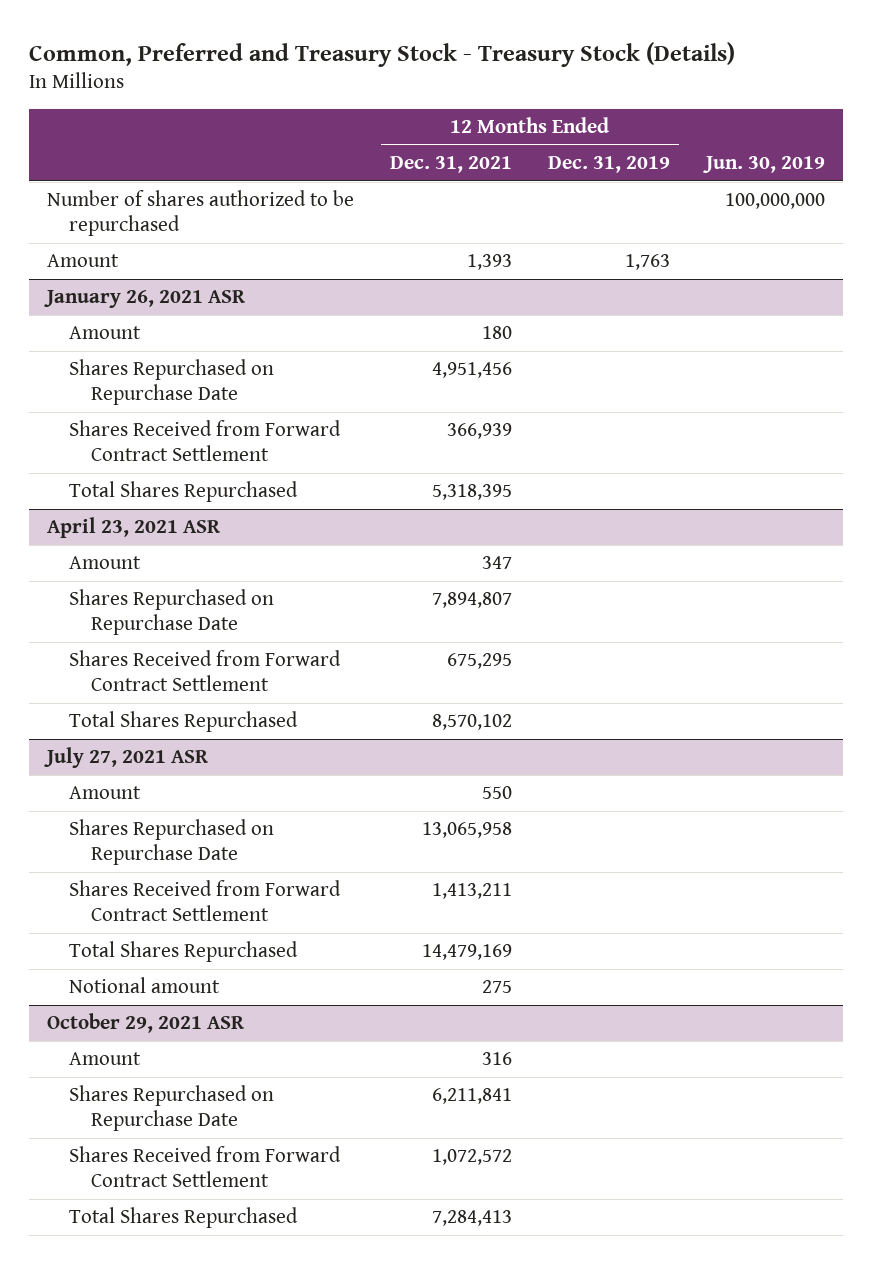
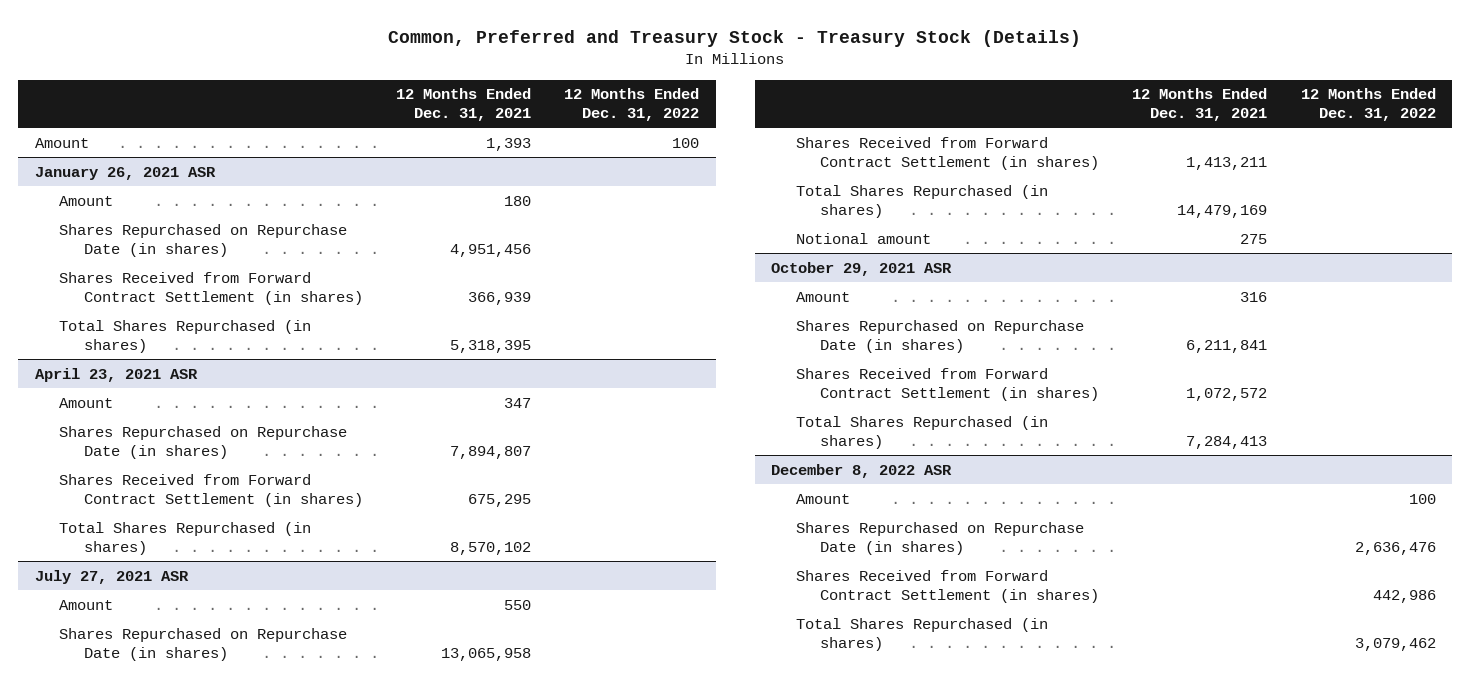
- | 12 Months Ended Dec. 31, 2021 | 12 Months Ended Dec. 31, 2019 | Jun. 30, 2019
+ | 12 Months Ended Dec. 31, 2021 | 12 Months Ended Dec. 31, 2022
- Number of shares authorized to be repurchased | | | 100,000,000
@ January 26, 2021 ASR
- Shares Repurchased on Repurchase Date | 4,951,456 | |
- Shares Received from Forward Contract Settlement | 366,939 | |
- Total Shares Repurchased | 5,318,395 | |
+ Shares Repurchased on Repurchase Date (in shares) | 4,951,456 |
+ Shares Received from Forward Contract Settlement (in shares) | 366,939 |
+ Total Shares Repurchased (in shares) | 5,318,395 |
@ April 23, 2021 ASR
- Shares Repurchased on Repurchase Date | 7,894,807 | |
- Shares Received from Forward Contract Settlement | 675,295 | |
- Total Shares Repurchased | 8,570,102 | |
+ Shares Repurchased on Repurchase Date (in shares) | 7,894,807 |
+ Shares Received from Forward Contract Settlement (in shares) | 675,295 |
+ Total Shares Repurchased (in shares) | 8,570,102 |
@ July 27, 2021 ASR
- Shares Repurchased on Repurchase Date | 13,065,958 | |
- Shares Received from Forward Contract Settlement | 1,413,211 | |
- Total Shares Repurchased | 14,479,169 | |
+ Shares Repurchased on Repurchase Date (in shares) | 13,065,958 |
+ Shares Received from Forward Contract Settlement (in shares) | 1,413,211 |
+ Total Shares Repurchased (in shares) | 14,479,169 |
@ October 29, 2021 ASR
- Shares Repurchased on Repurchase Date | 6,211,841 | |
- Shares Received from Forward Contract Settlement | 1,072,572 | |
- Total Shares Repurchased | 7,284,413 | |
+ Shares Repurchased on Repurchase Date (in shares) | 6,211,841 |
+ Shares Received from Forward Contract Settlement (in shares) | 1,072,572 |
+ Total Shares Repurchased (in shares) | 7,284,413 |
+ December 8, 2022 ASR
+ Amount | | 100
+ Shares Repurchased on Repurchase Date (in shares) | | 2,636,476
+ Shares Received from Forward Contract Settlement (in shares) | | 442,986
+ Total Shares Repurchased (in shares) | | 3,079,462

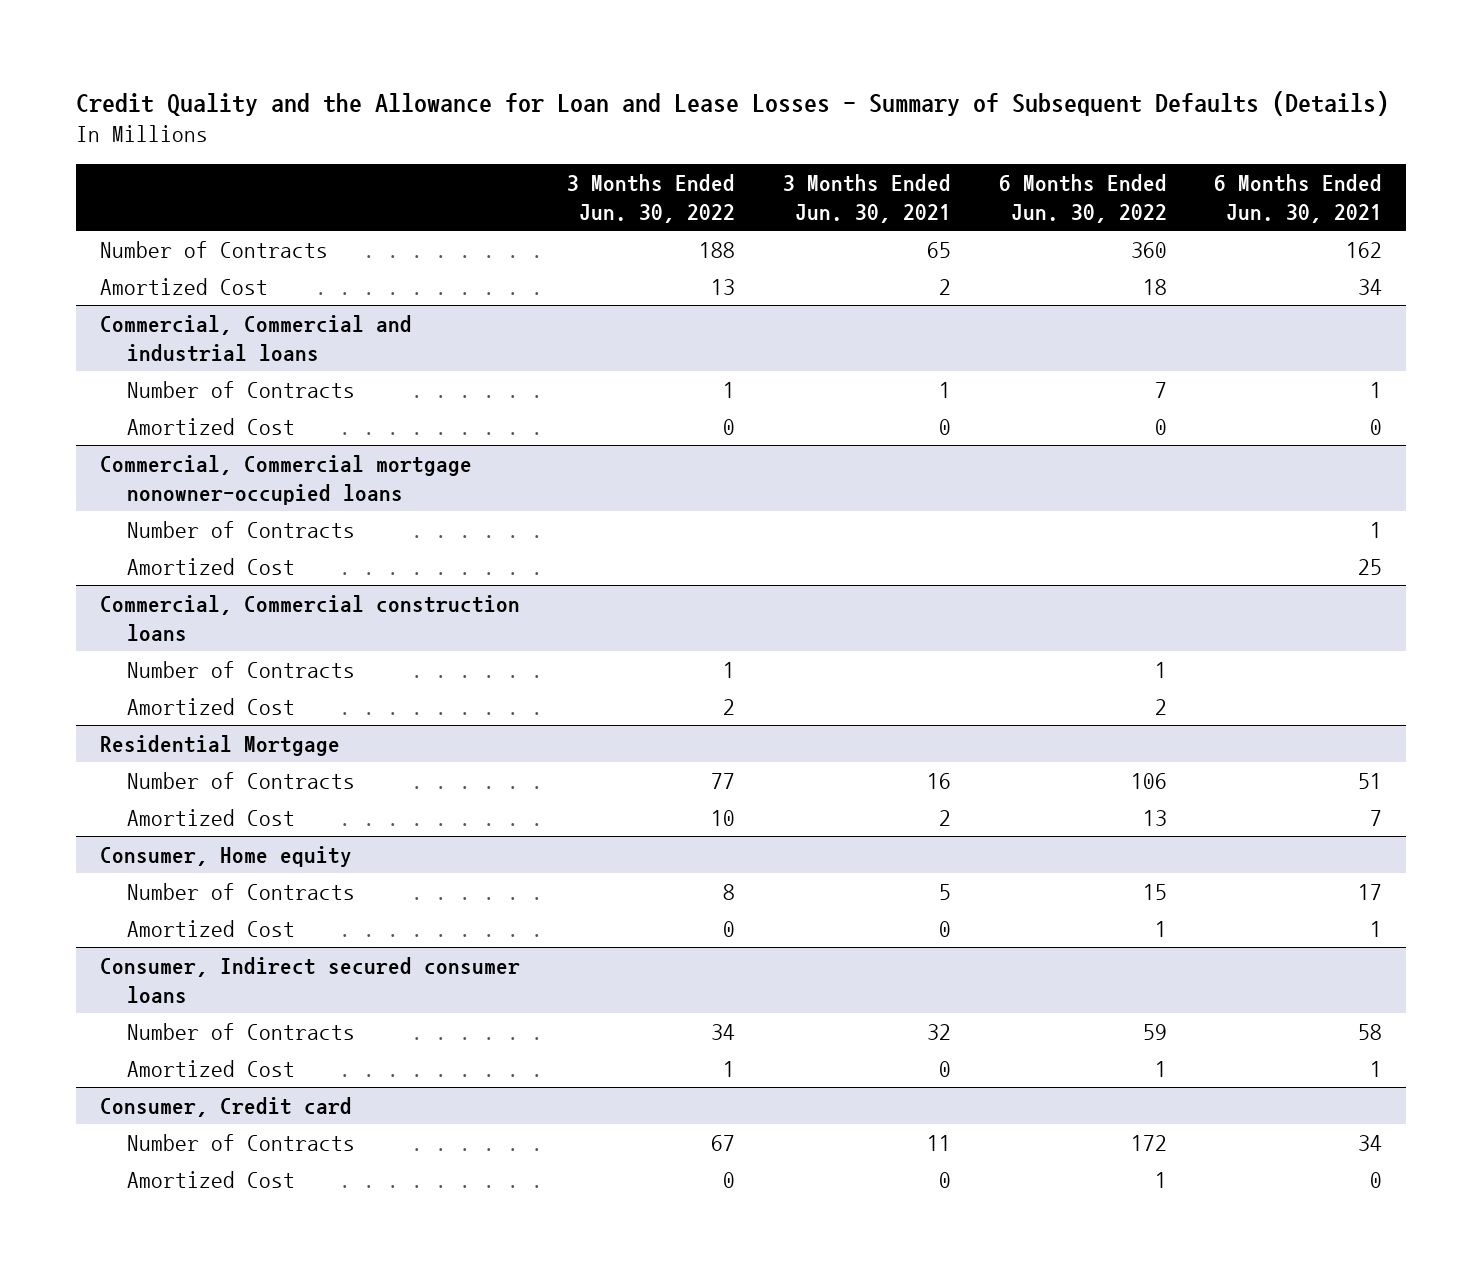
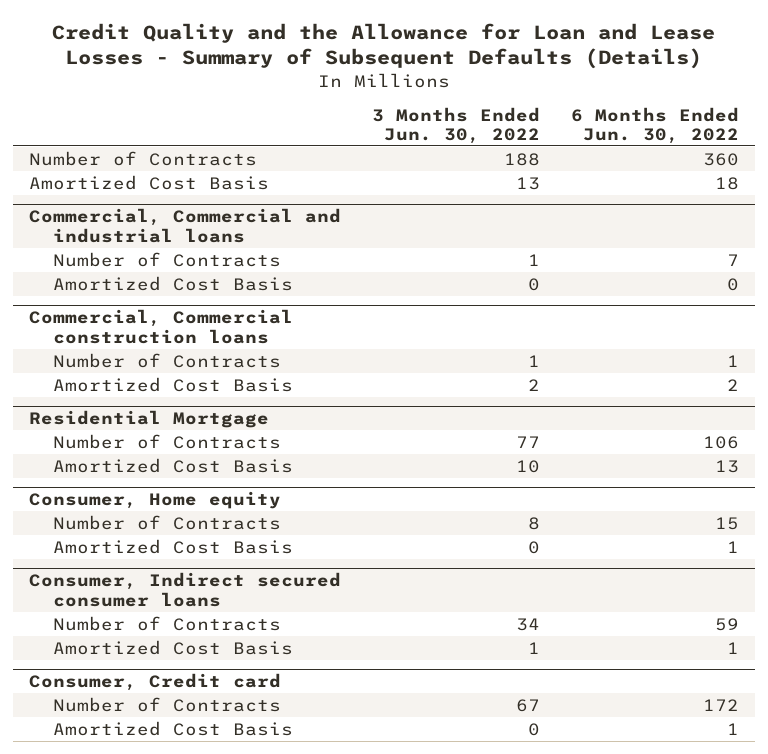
- | 3 Months Ended Jun. 30, 2022 | 3 Months Ended Jun. 30, 2021 | 6 Months Ended Jun. 30, 2022 | 6 Months Ended Jun. 30, 2021
+ | 3 Months Ended Jun. 30, 2022 | 6 Months Ended Jun. 30, 2022
- Amortized Cost | 13 | 2 | 18 | 34
+ Amortized Cost Basis | 13 | 18
@ Commercial, Commercial and industrial loans
- Amortized Cost | 0 | 0 | 0 | 0
- Commercial, Commercial mortgage nonowner-occupied loans
- Number of Contracts | | | | 1
- Amortized Cost | | | | 25
@ Commercial, Commercial and industrial loans
+ Amortized Cost Basis | 0 | 0
@ Commercial, Commercial construction loans
- Amortized Cost | 2 | | 2 |
+ Amortized Cost Basis | 2 | 2
@ Residential Mortgage
- Amortized Cost | 10 | 2 | 13 | 7
+ Amortized Cost Basis | 10 | 13
@ Consumer, Home equity
- Amortized Cost | 0 | 0 | 1 | 1
+ Amortized Cost Basis | 0 | 1
@ Consumer, Indirect secured consumer loans
- Amortized Cost | 1 | 0 | 1 | 1
+ Amortized Cost Basis | 1 | 1
@ Consumer, Credit card
- Amortized Cost | 0 | 0 | 1 | 0
+ Amortized Cost Basis | 0 | 1

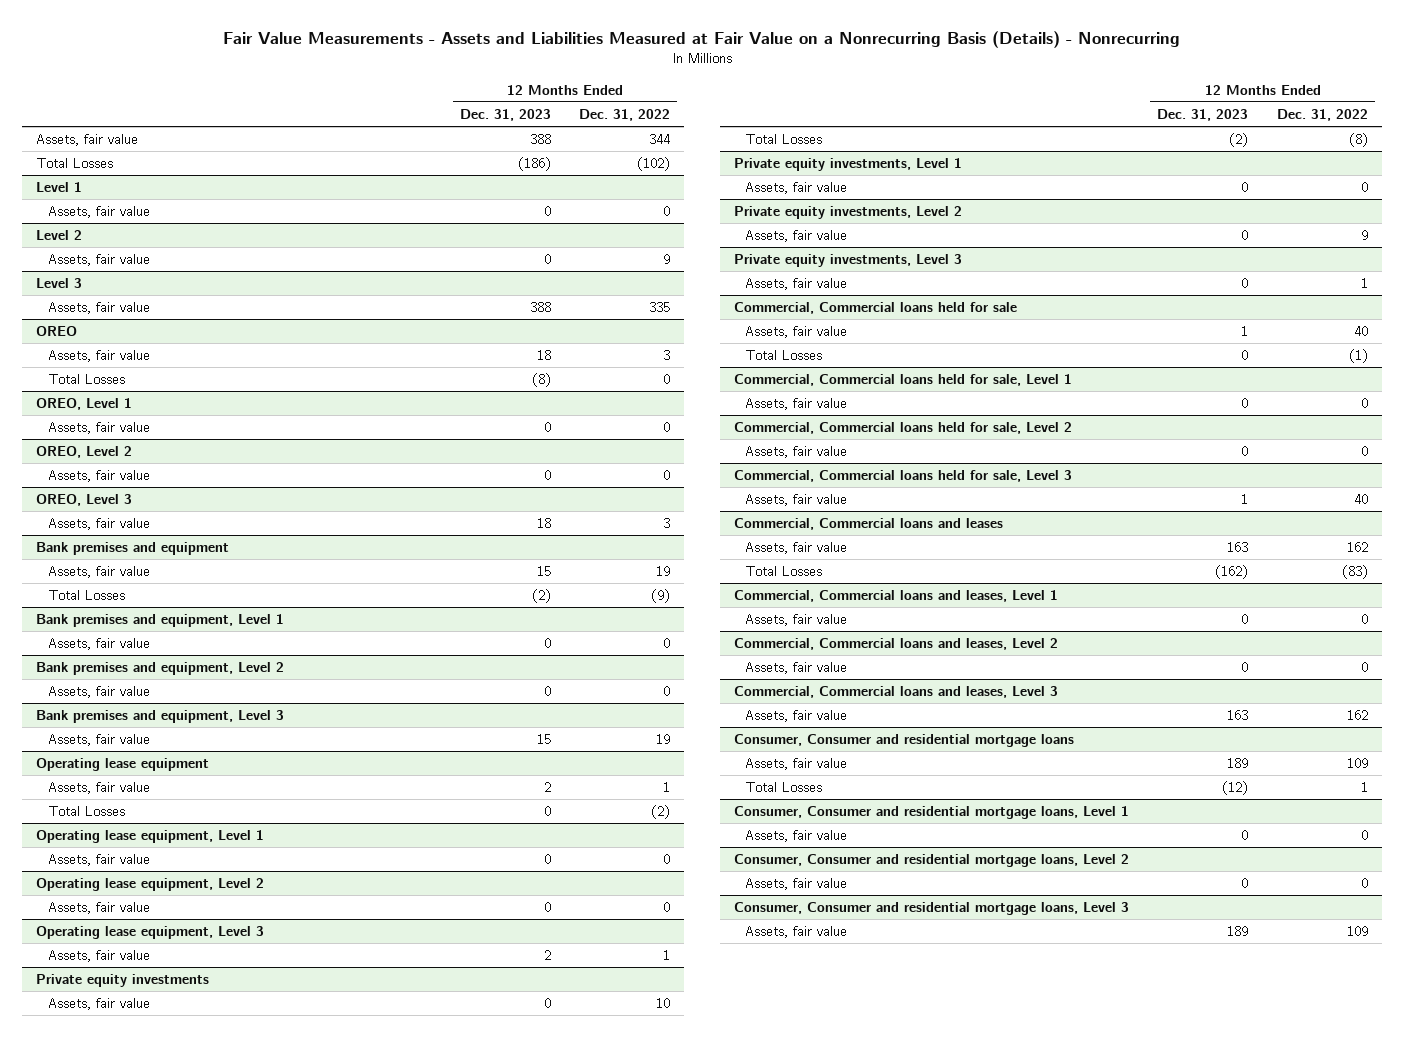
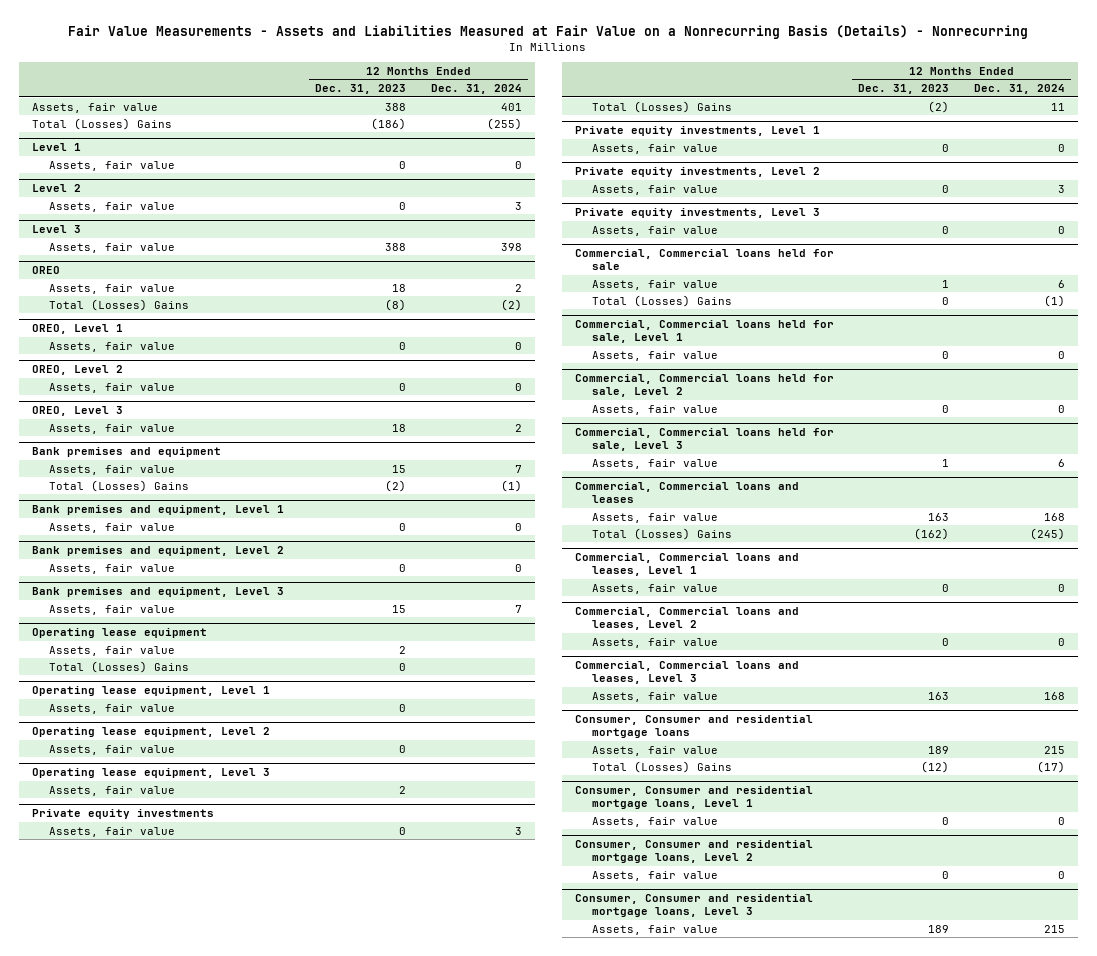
- | 12 Months Ended Dec. 31, 2023 | 12 Months Ended Dec. 31, 2022
+ | 12 Months Ended Dec. 31, 2023 | 12 Months Ended Dec. 31, 2024
- Total Losses | (186) | (102)
+ Total (Losses) Gains | (186) | (255)
@ OREO
- Total Losses | (8) | 0
+ Total (Losses) Gains | (8) | (2)
@ Bank premises and equipment
- Total Losses | (2) | (9)
+ Total (Losses) Gains | (2) | (1)
@ Operating lease equipment
- Total Losses | 0 | (2)
+ Total (Losses) Gains | 0 |
@ Private equity investments
- Total Losses | (2) | (8)
+ Total (Losses) Gains | (2) | 11
@ Commercial, Commercial loans held for sale
- Total Losses | 0 | (1)
+ Total (Losses) Gains | 0 | (1)
@ Commercial, Commercial loans and leases
- Total Losses | (162) | (83)
+ Total (Losses) Gains | (162) | (245)
@ Consumer, Consumer and residential mortgage loans
- Total Losses | (12) | 1
+ Total (Losses) Gains | (12) | (17)

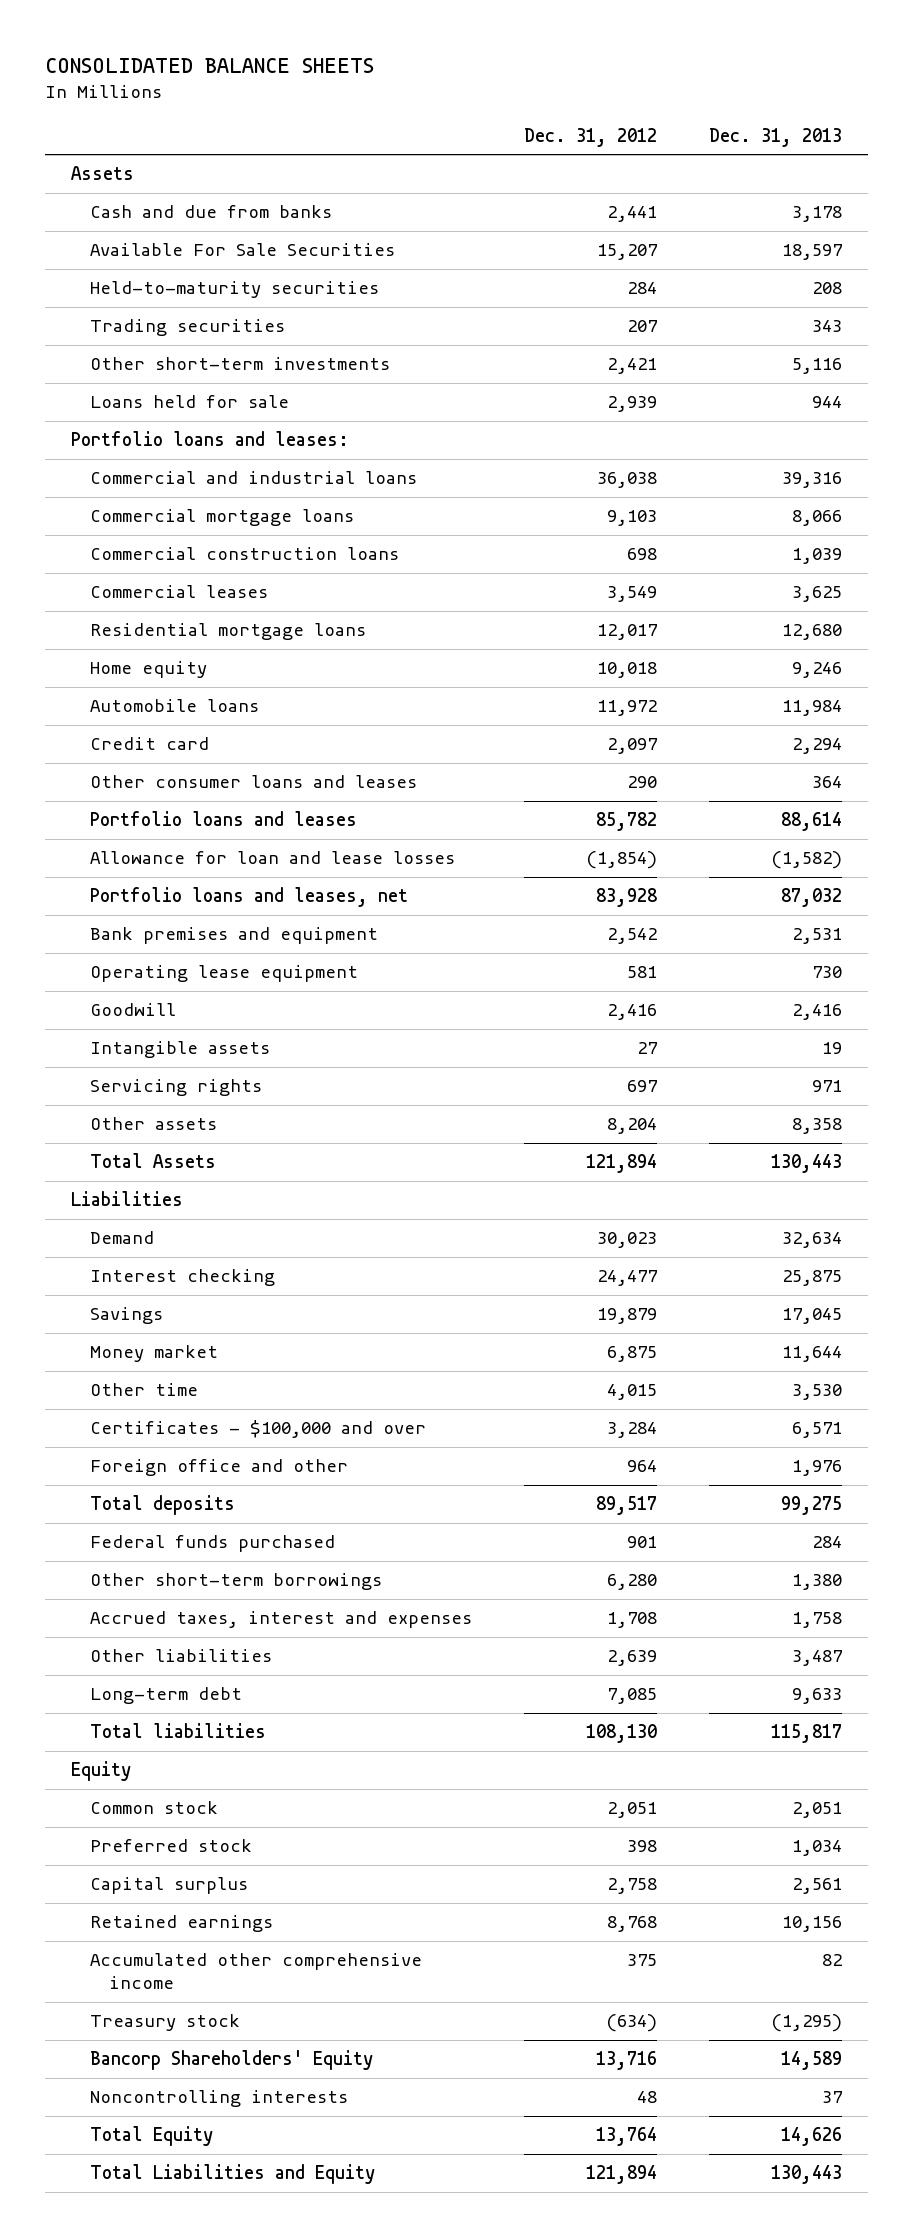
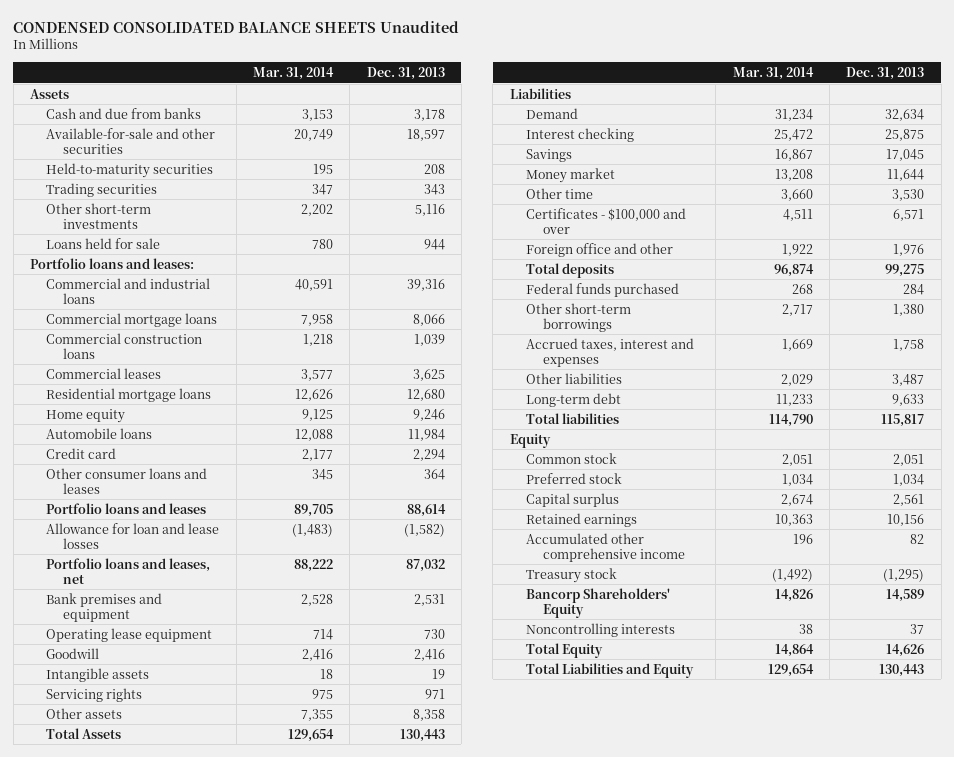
- CONSOLIDATED BALANCE SHEETS
+ CONDENSED CONSOLIDATED BALANCE SHEETS Unaudited
- | Dec. 31, 2012 | Dec. 31, 2013
+ | Mar. 31, 2014 | Dec. 31, 2013
- Available For Sale Securities | 15,207 | 18,597
+ Available-for-sale and other securities | 20,749 | 18,597

